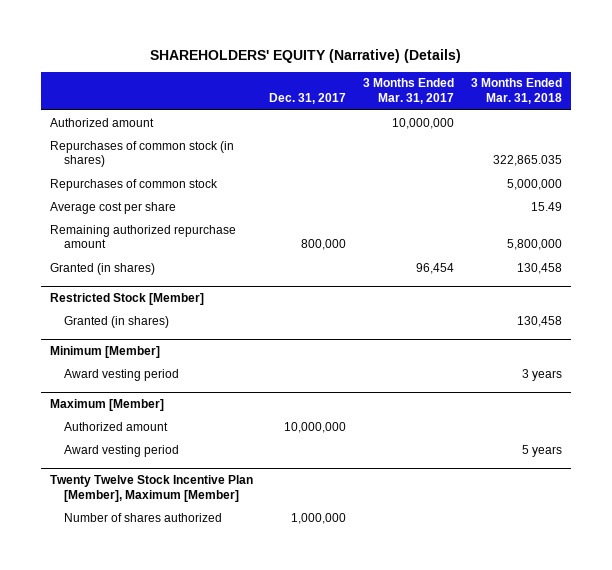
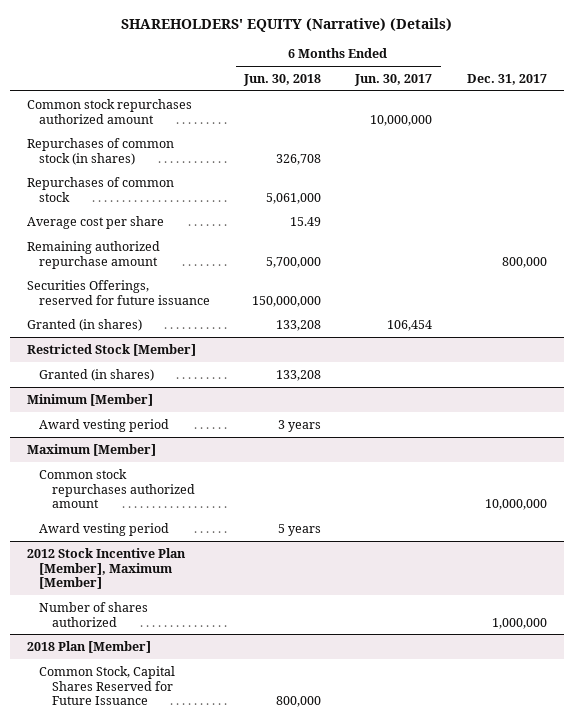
- | Dec. 31, 2017 | 3 Months Ended Mar. 31, 2017 | 3 Months Ended Mar. 31, 2018
+ | 6 Months Ended Jun. 30, 2018 | 6 Months Ended Jun. 30, 2017 | Dec. 31, 2017
- Authorized amount | | 10,000,000 |
+ Common stock repurchases authorized amount | | 10,000,000 |
+ Securities Offerings, reserved for future issuance | 150,000,000 | |
@ Maximum [Member]
- Authorized amount | 10,000,000 | |
+ Common stock repurchases authorized amount | | | 10,000,000
- Twenty Twelve Stock Incentive Plan [Member], Maximum [Member]
+ 2012 Stock Incentive Plan [Member], Maximum [Member]
+ 2018 Plan [Member]
+ Common Stock, Capital Shares Reserved for Future Issuance | 800,000 | |

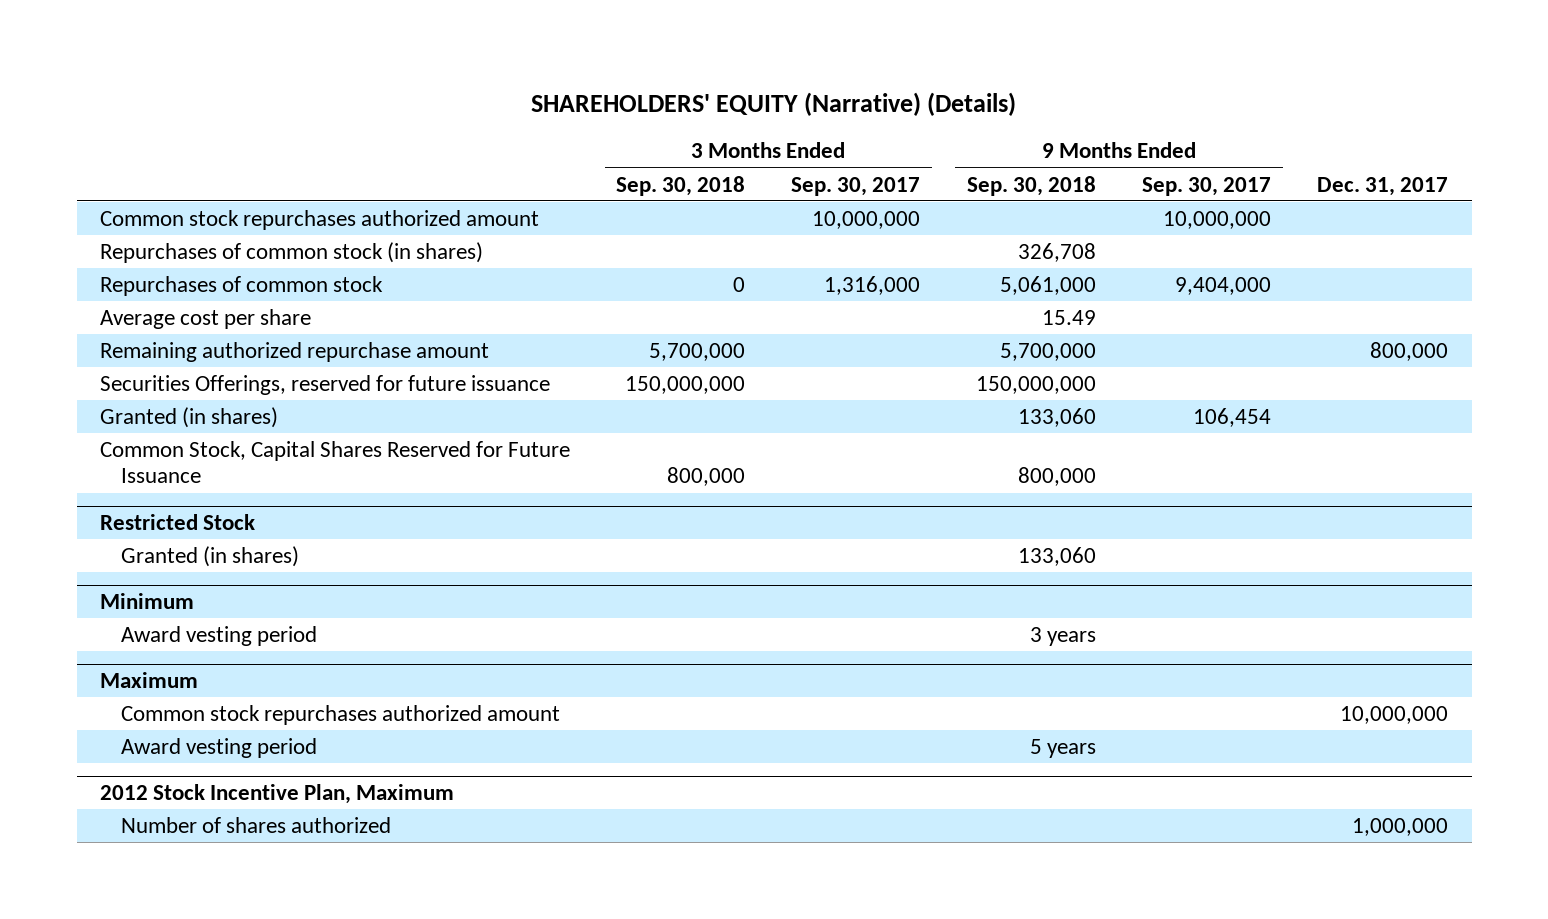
- | 6 Months Ended Jun. 30, 2018 | 6 Months Ended Jun. 30, 2017 | Dec. 31, 2017
+ | 3 Months Ended Sep. 30, 2018 | 3 Months Ended Sep. 30, 2017 | 9 Months Ended Sep. 30, 2018 | 9 Months Ended Sep. 30, 2017 | Dec. 31, 2017
- Restricted Stock [Member]
+ Common Stock, Capital Shares Reserved for Future Issuance | 800,000 | | 800,000 | |
+ Restricted Stock
- Minimum [Member]
+ Minimum
- Maximum [Member]
+ Maximum
- 2012 Stock Incentive Plan [Member], Maximum [Member]
+ 2012 Stock Incentive Plan, Maximum
- 2018 Plan [Member]
- Common Stock, Capital Shares Reserved for Future Issuance | 800,000 | |

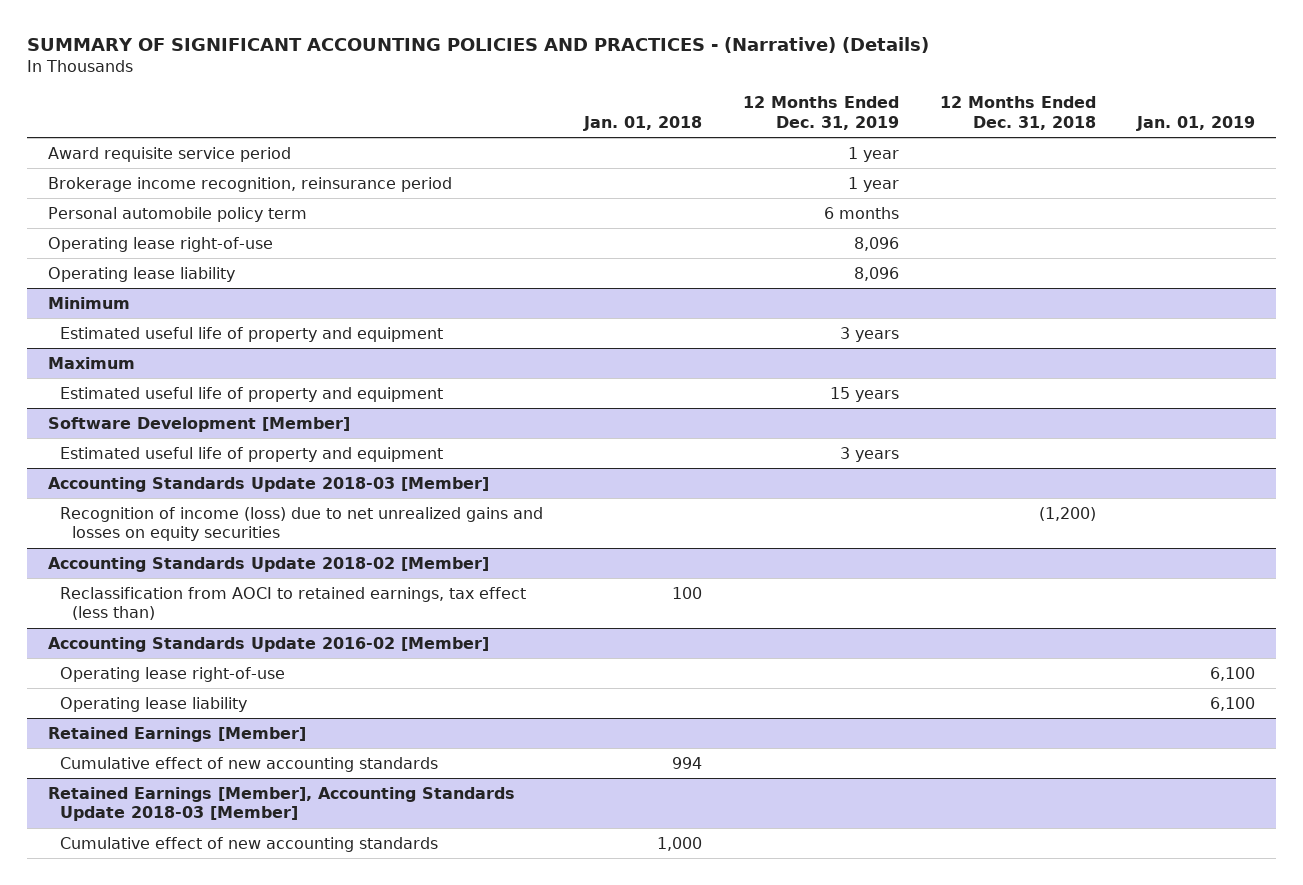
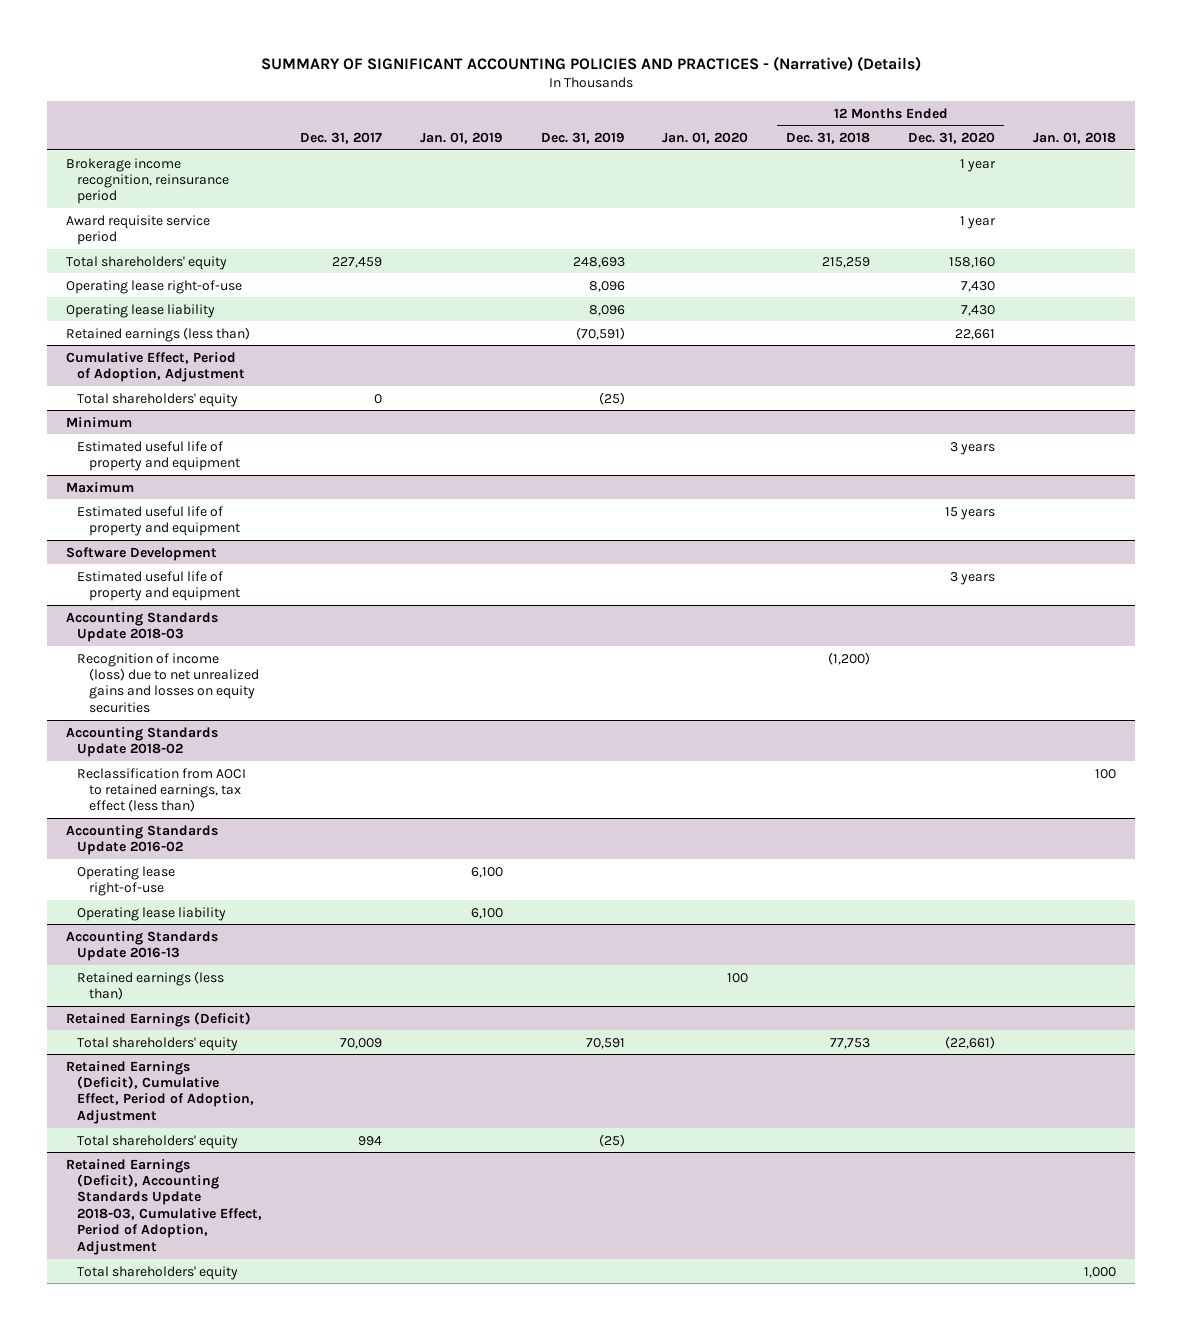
- | Jan. 01, 2018 | 12 Months Ended Dec. 31, 2019 | 12 Months Ended Dec. 31, 2018 | Jan. 01, 2019
+ | Dec. 31, 2017 | Jan. 01, 2019 | Dec. 31, 2019 | Jan. 01, 2020 | 12 Months Ended Dec. 31, 2018 | 12 Months Ended Dec. 31, 2020 | Jan. 01, 2018
- Personal automobile policy term | | 6 months | |
moved down: Award requisite service period | | | | | | 1 year |
+ Total shareholders' equity | 227,459 | | 248,693 | | 215,259 | 158,160 |
+ Retained earnings (less than) | | | (70,591) | | | 22,661 |
+ Cumulative Effect, Period of Adoption, Adjustment
+ Total shareholders' equity | 0 | | (25) | | | |
- Software Development [Member]
+ Software Development
- Accounting Standards Update 2018-03 [Member]
+ Accounting Standards Update 2018-03
- Accounting Standards Update 2018-02 [Member]
+ Accounting Standards Update 2018-02
- Accounting Standards Update 2016-02 [Member]
+ Accounting Standards Update 2016-02
- Retained Earnings [Member]
- Cumulative effect of new accounting standards | 994 | | |
- Retained Earnings [Member], Accounting Standards Update 2018-03 [Member]
- Cumulative effect of new accounting standards | 1,000 | | |
+ Accounting Standards Update 2016-13
+ Retained earnings (less than) | | | | 100 | | |
+ Retained Earnings (Deficit)
+ Total shareholders' equity | 70,009 | | 70,591 | | 77,753 | (22,661) |
+ Retained Earnings (Deficit), Cumulative Effect, Period of Adoption, Adjustment
+ Total shareholders' equity | 994 | | (25) | | | |
+ Retained Earnings (Deficit), Accounting Standards Update 2018-03, Cumulative Effect, Period of Adoption, Adjustment
+ Total shareholders' equity | | | | | | | 1,000

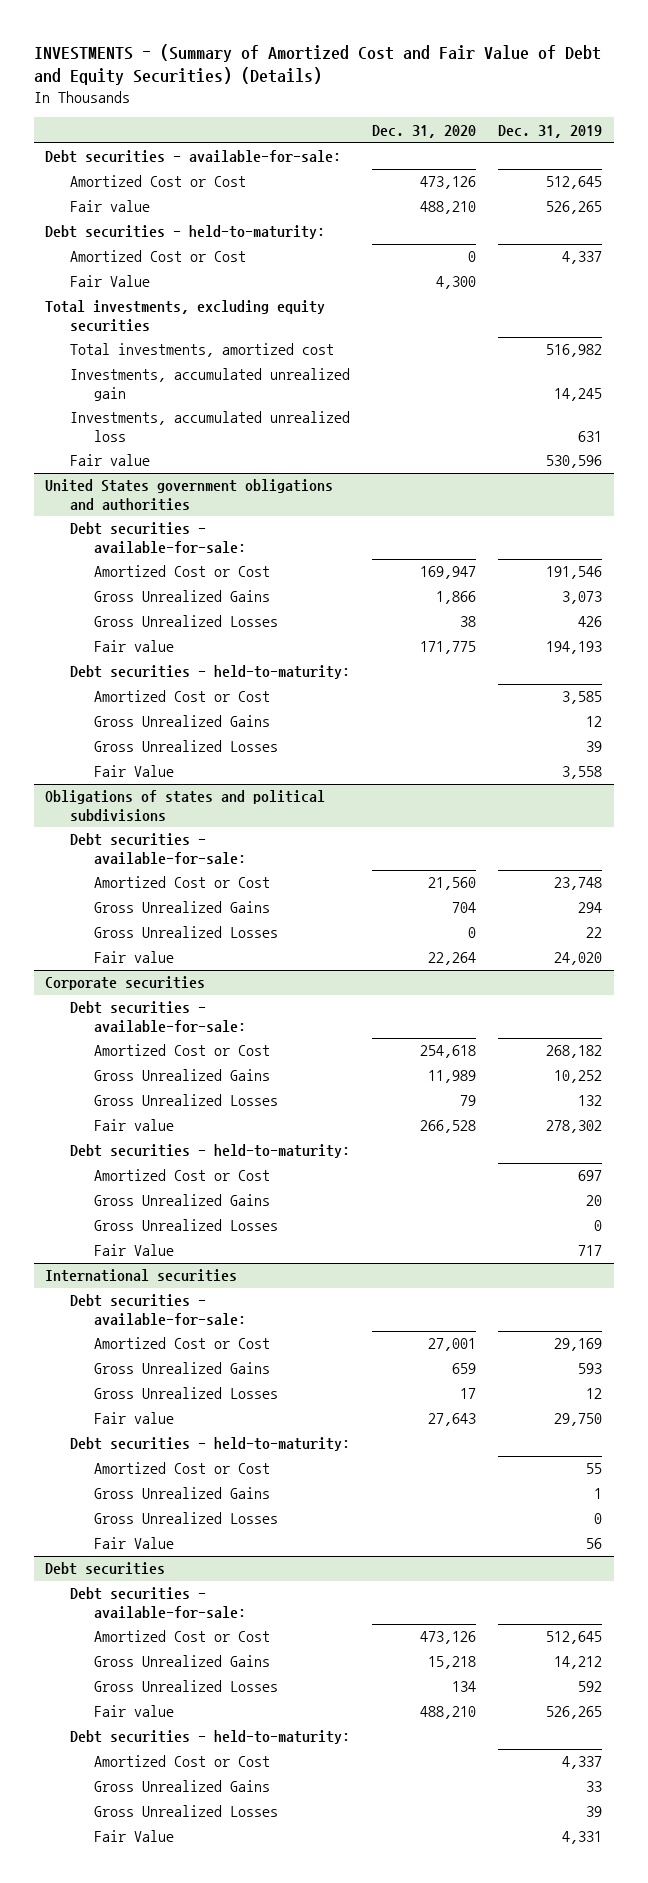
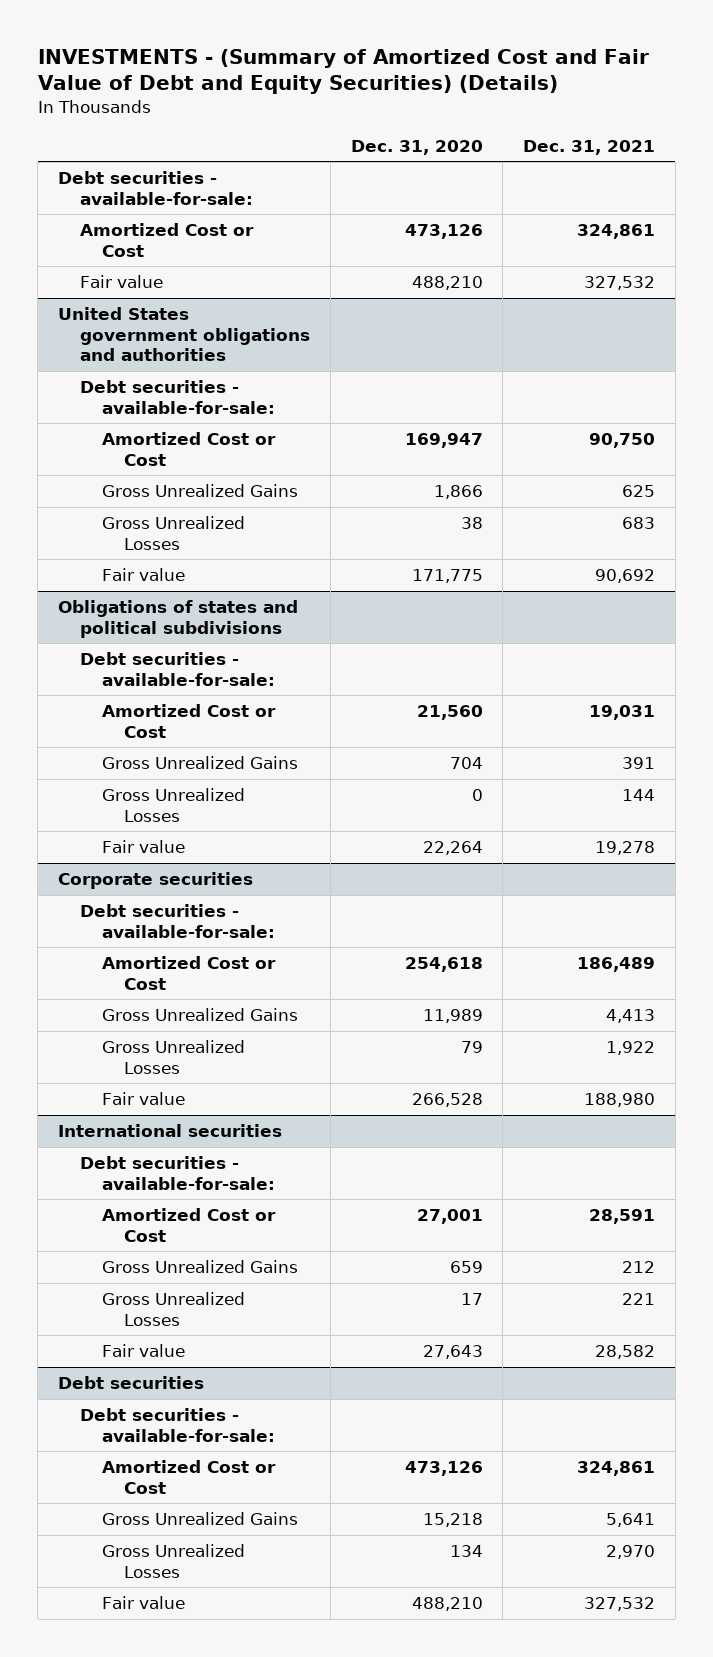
- | Dec. 31, 2020 | Dec. 31, 2019
+ | Dec. 31, 2020 | Dec. 31, 2021
- Debt securities - held-to-maturity:
- Amortized Cost or Cost | 0 | 4,337
- Fair Value | 4,300 |
- Total investments, excluding equity securities
- Total investments, amortized cost | | 516,982
- Investments, accumulated unrealized gain | | 14,245
- Investments, accumulated unrealized loss | | 631
- Fair value | | 530,596
@ United States government obligations and authorities
- Debt securities - held-to-maturity:
- Amortized Cost or Cost | | 3,585
- Gross Unrealized Gains | | 12
- Gross Unrealized Losses | | 39
- Fair Value | | 3,558
@ Corporate securities
- Debt securities - held-to-maturity:
- Amortized Cost or Cost | | 697
- Gross Unrealized Gains | | 20
- Gross Unrealized Losses | | 0
- Fair Value | | 717
@ International securities
- Debt securities - held-to-maturity:
- Amortized Cost or Cost | | 55
- Gross Unrealized Gains | | 1
- Gross Unrealized Losses | | 0
- Fair Value | | 56
@ Debt securities
- Debt securities - held-to-maturity:
- Amortized Cost or Cost | | 4,337
- Gross Unrealized Gains | | 33
- Gross Unrealized Losses | | 39
- Fair Value | | 4,331

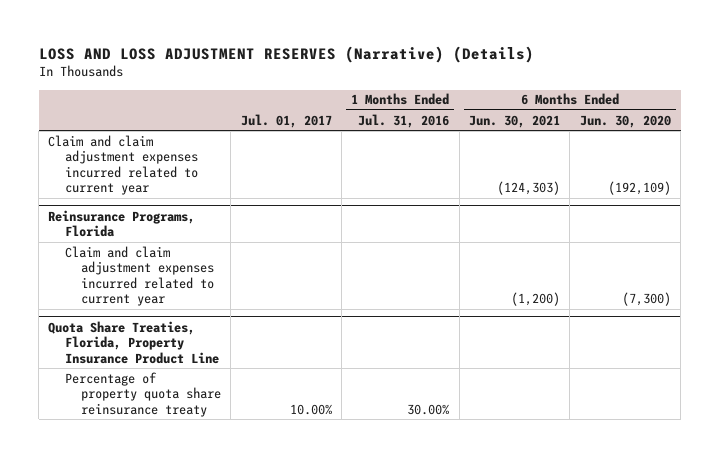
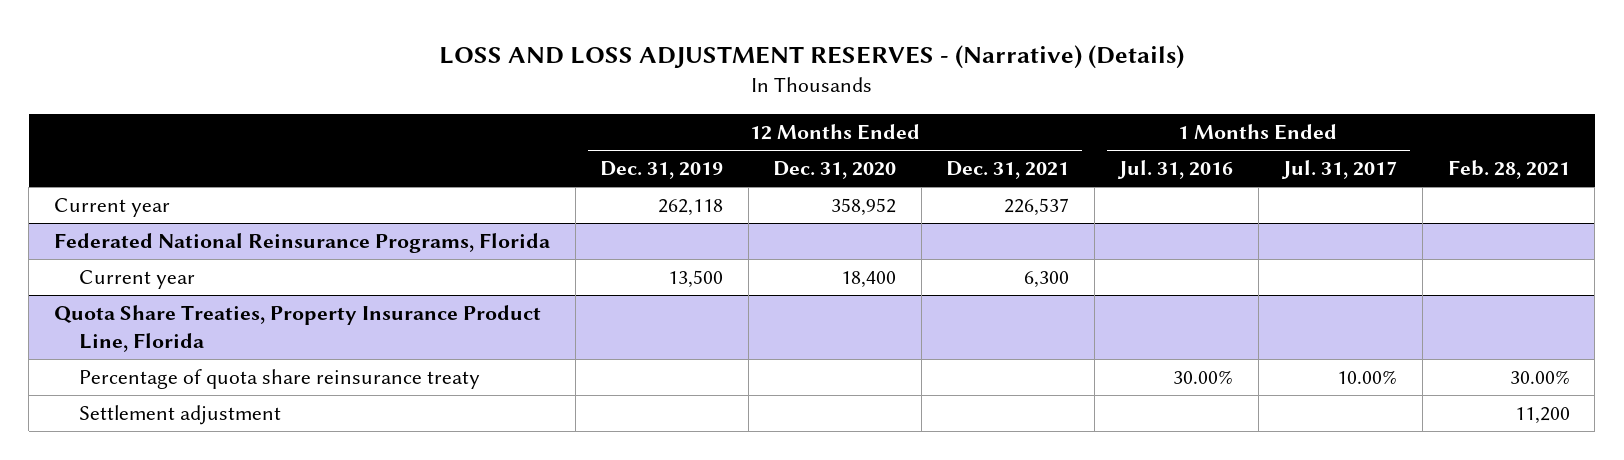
- LOSS AND LOSS ADJUSTMENT RESERVES (Narrative) (Details)
+ LOSS AND LOSS ADJUSTMENT RESERVES - (Narrative) (Details)
- | Jul. 01, 2017 | 1 Months Ended Jul. 31, 2016 | 6 Months Ended Jun. 30, 2021 | 6 Months Ended Jun. 30, 2020
+ | 12 Months Ended Dec. 31, 2019 | 12 Months Ended Dec. 31, 2020 | 12 Months Ended Dec. 31, 2021 | 1 Months Ended Jul. 31, 2016 | 1 Months Ended Jul. 31, 2017 | Feb. 28, 2021
- Claim and claim adjustment expenses incurred related to current year | | | (124,303) | (192,109)
- Reinsurance Programs, Florida
- Claim and claim adjustment expenses incurred related to current year | | | (1,200) | (7,300)
- Quota Share Treaties, Florida, Property Insurance Product Line
- Percentage of property quota share reinsurance treaty | 10.00% | 30.00% | |
+ Current year | 262,118 | 358,952 | 226,537 | | |
+ Federated National Reinsurance Programs, Florida
+ Current year | 13,500 | 18,400 | 6,300 | | |
+ Quota Share Treaties, Property Insurance Product Line, Florida
+ Percentage of quota share reinsurance treaty | | | | 30.00% | 10.00% | 30.00%
+ Settlement adjustment | | | | | | 11,200

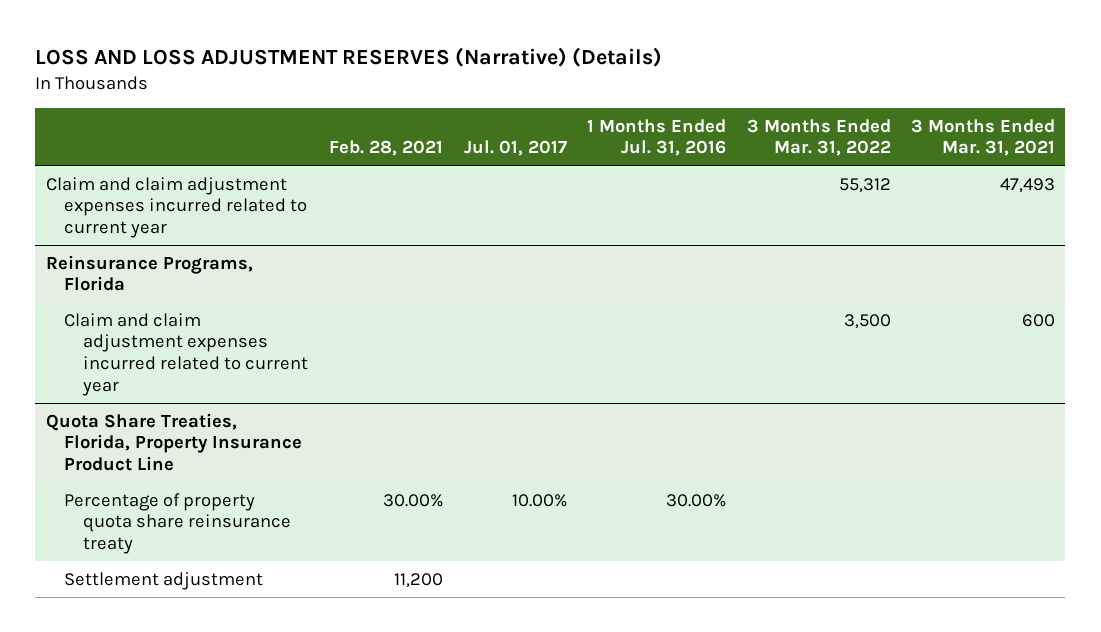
- LOSS AND LOSS ADJUSTMENT RESERVES - (Narrative) (Details)
+ LOSS AND LOSS ADJUSTMENT RESERVES (Narrative) (Details)
- | 12 Months Ended Dec. 31, 2019 | 12 Months Ended Dec. 31, 2020 | 12 Months Ended Dec. 31, 2021 | 1 Months Ended Jul. 31, 2016 | 1 Months Ended Jul. 31, 2017 | Feb. 28, 2021
+ | Feb. 28, 2021 | Jul. 01, 2017 | 1 Months Ended Jul. 31, 2016 | 3 Months Ended Mar. 31, 2022 | 3 Months Ended Mar. 31, 2021
- Current year | 262,118 | 358,952 | 226,537 | | |
- Federated National Reinsurance Programs, Florida
- Current year | 13,500 | 18,400 | 6,300 | | |
- Quota Share Treaties, Property Insurance Product Line, Florida
- Percentage of quota share reinsurance treaty | | | | 30.00% | 10.00% | 30.00%
+ Claim and claim adjustment expenses incurred related to current year | | | | 55,312 | 47,493
+ Reinsurance Programs, Florida
+ Claim and claim adjustment expenses incurred related to current year | | | | 3,500 | 600
+ Quota Share Treaties, Florida, Property Insurance Product Line
+ Percentage of property quota share reinsurance treaty | 30.00% | 10.00% | 30.00% | |

